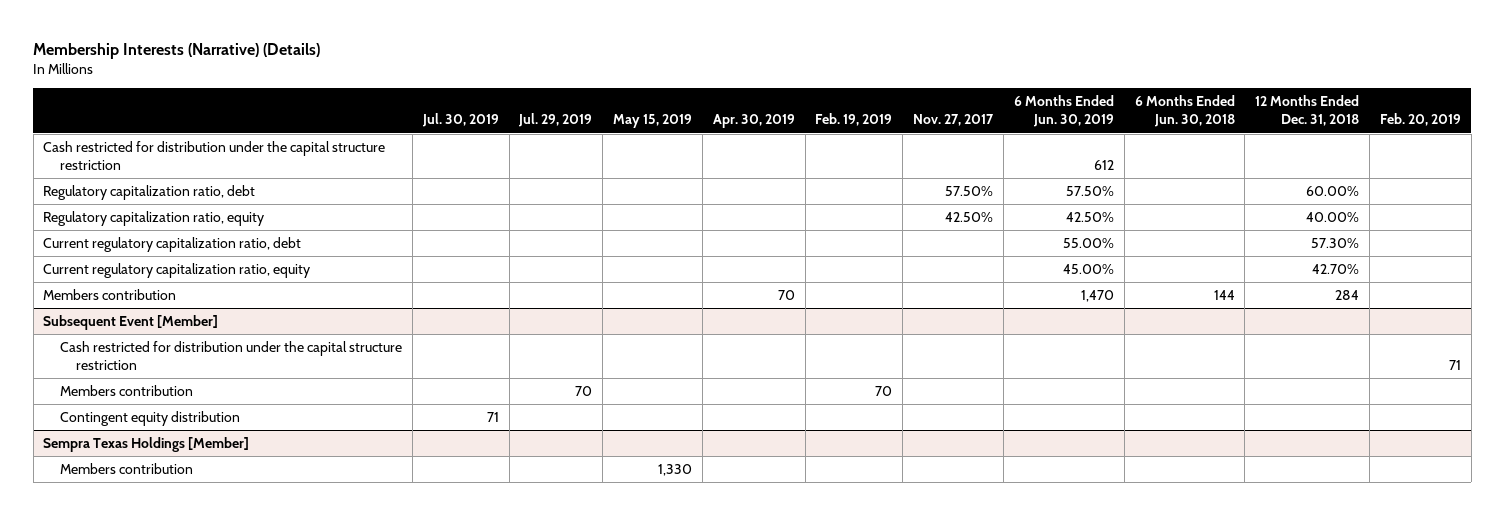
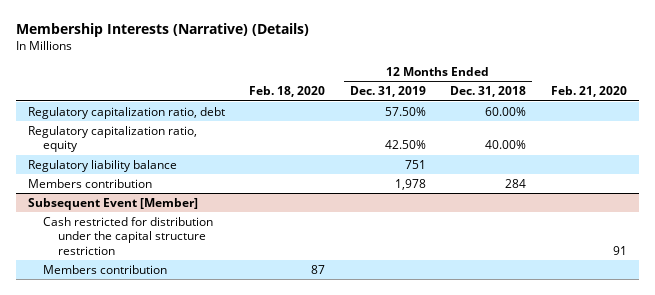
- | Jul. 30, 2019 | Jul. 29, 2019 | May 15, 2019 | Apr. 30, 2019 | Feb. 19, 2019 | Nov. 27, 2017 | 6 Months Ended Jun. 30, 2019 | 6 Months Ended Jun. 30, 2018 | 12 Months Ended Dec. 31, 2018 | Feb. 20, 2019
+ | Feb. 18, 2020 | 12 Months Ended Dec. 31, 2019 | 12 Months Ended Dec. 31, 2018 | Feb. 21, 2020
- Cash restricted for distribution under the capital structure restriction | | | | | | | 612 | | |
- Current regulatory capitalization ratio, debt | | | | | | | 55.00% | | 57.30% |
- Current regulatory capitalization ratio, equity | | | | | | | 45.00% | | 42.70% |
+ Regulatory liability balance | | 751 | |
@ Subsequent Event [Member]
- Contingent equity distribution | 71 | | | | | | | | |
- Sempra Texas Holdings [Member]
- Members contribution | | | 1,330 | | | | | | |

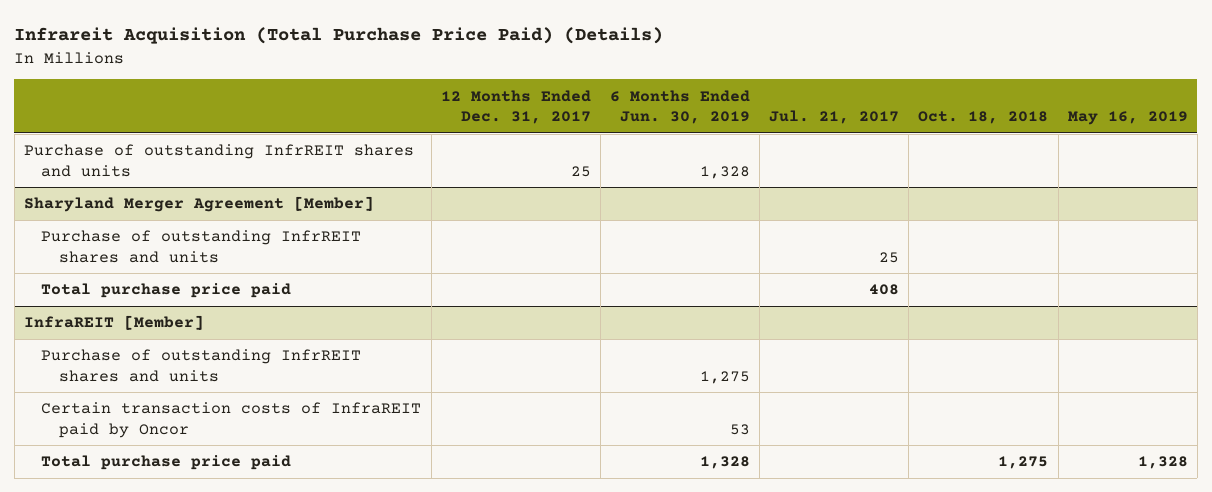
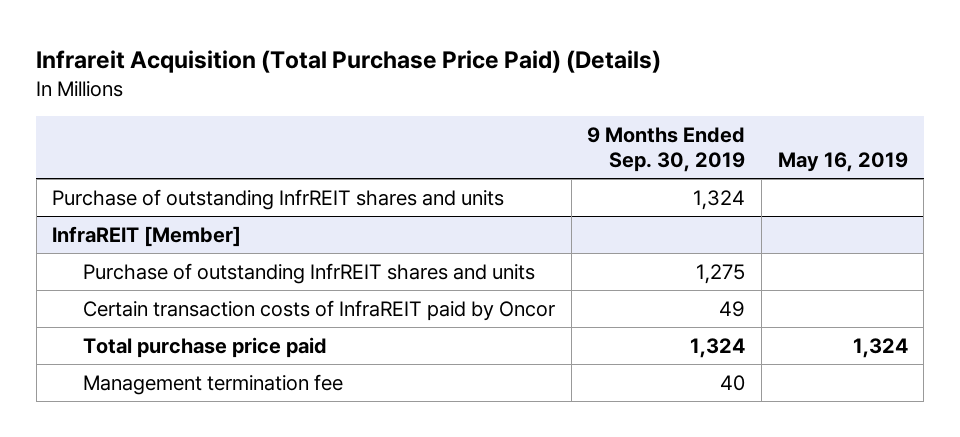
- | 12 Months Ended Dec. 31, 2017 | 6 Months Ended Jun. 30, 2019 | Jul. 21, 2017 | Oct. 18, 2018 | May 16, 2019
+ | 9 Months Ended Sep. 30, 2019 | May 16, 2019
- Sharyland Merger Agreement [Member]
- Purchase of outstanding InfrREIT shares and units | | | 25 | |
- Total purchase price paid | | | 408 | |
@ InfraREIT [Member]
- Total purchase price paid | | 1,328 | | 1,275 | 1,328
+ Total purchase price paid | 1,324 | 1,324
+ Management termination fee | 40 |

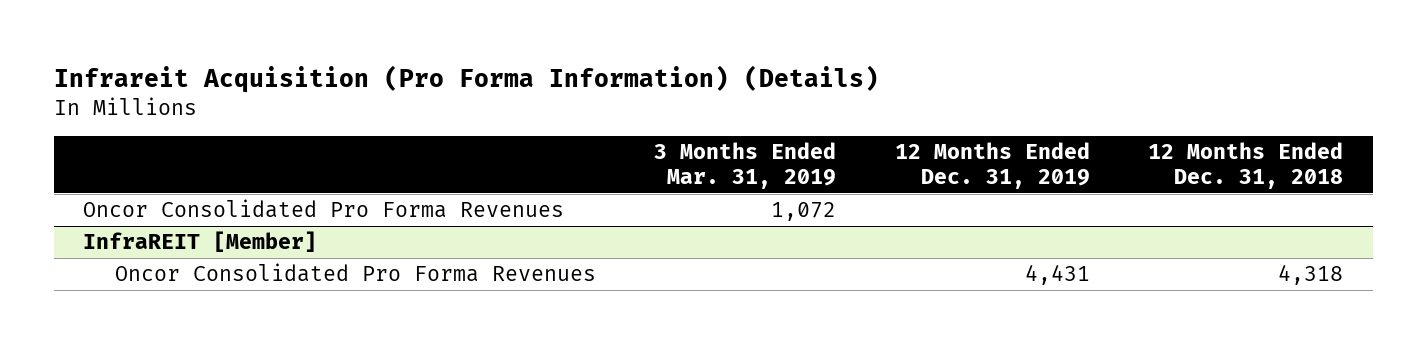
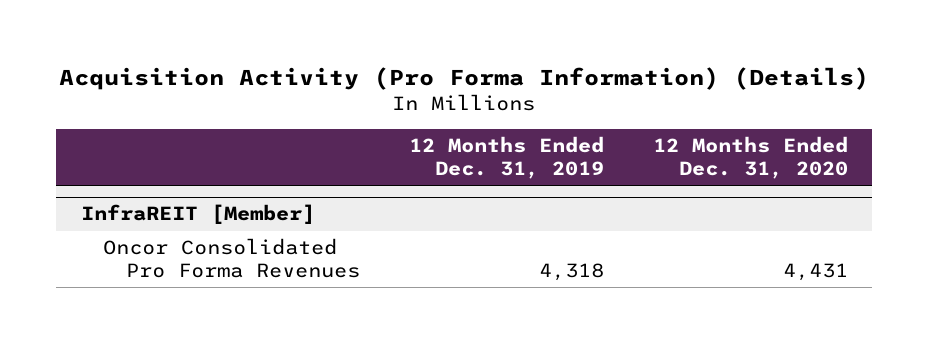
- Infrareit Acquisition (Pro Forma Information) (Details)
+ Acquisition Activity (Pro Forma Information) (Details)
- | 3 Months Ended Mar. 31, 2019 | 12 Months Ended Dec. 31, 2019 | 12 Months Ended Dec. 31, 2018
+ | 12 Months Ended Dec. 31, 2019 | 12 Months Ended Dec. 31, 2020
- Oncor Consolidated Pro Forma Revenues | 1,072 | |
@ InfraREIT [Member]
- Oncor Consolidated Pro Forma Revenues | | 4,431 | 4,318
+ Oncor Consolidated Pro Forma Revenues | 4,318 | 4,431

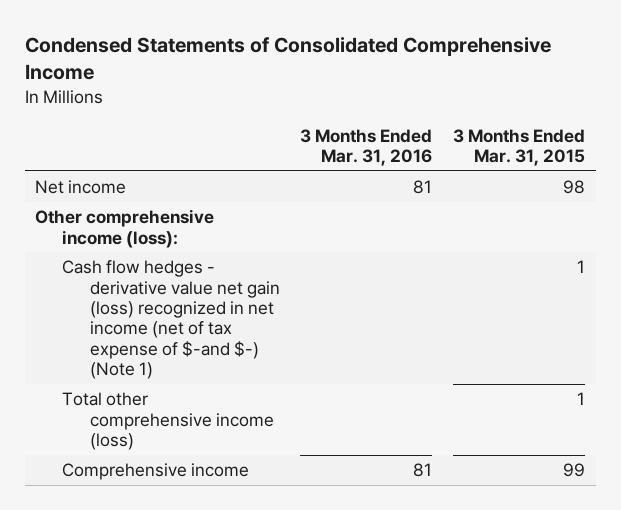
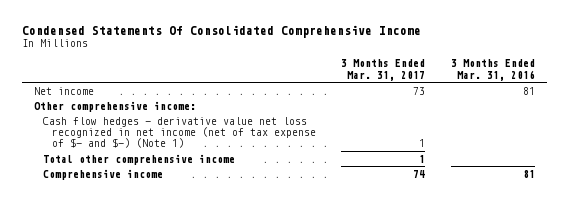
- Condensed Statements of Consolidated Comprehensive Income
+ Condensed Statements Of Consolidated Comprehensive Income
- | 3 Months Ended Mar. 31, 2016 | 3 Months Ended Mar. 31, 2015
+ | 3 Months Ended Mar. 31, 2017 | 3 Months Ended Mar. 31, 2016
- Other comprehensive income (loss):
- Cash flow hedges - derivative value net gain (loss) recognized in net income (net of tax expense of $-and $-) (Note 1) | | 1
- Total other comprehensive income (loss) | | 1
+ Other comprehensive income:
+ Cash flow hedges - derivative value net loss recognized in net income (net of tax expense of $- and $-) (Note 1) | 1 |
+ Total other comprehensive income | 1 |

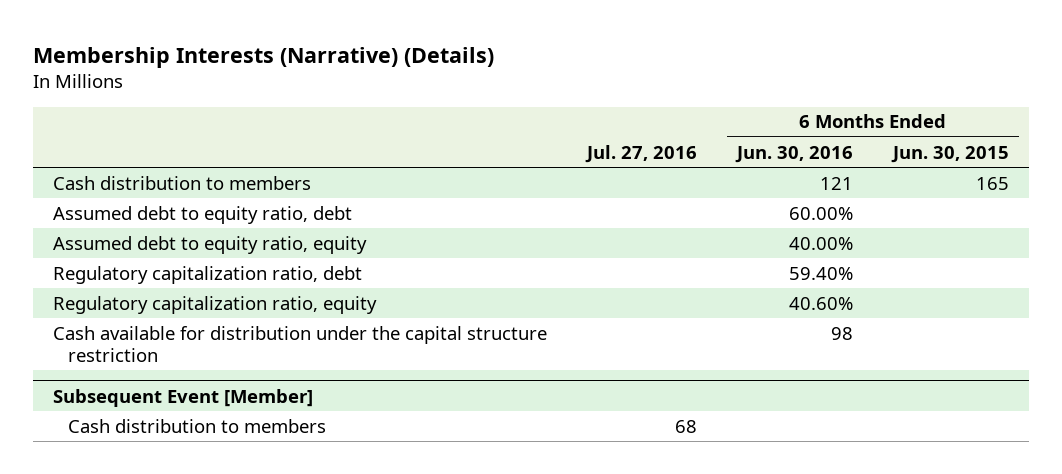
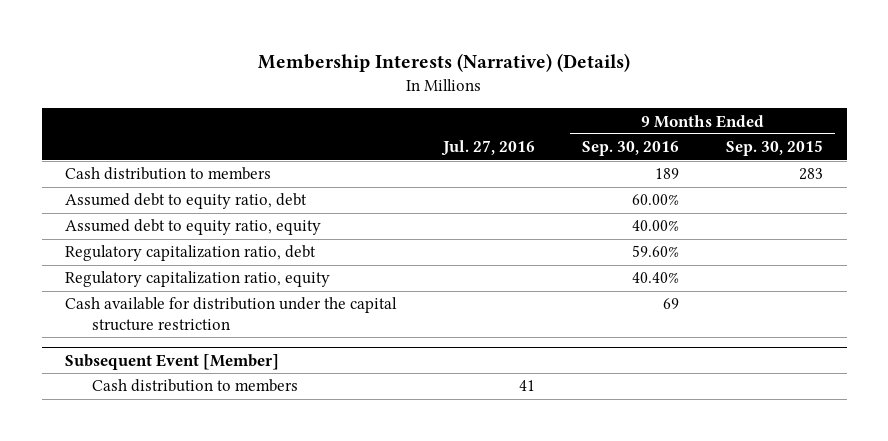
- | Jul. 27, 2016 | 6 Months Ended Jun. 30, 2016 | 6 Months Ended Jun. 30, 2015
+ | Jul. 27, 2016 | 9 Months Ended Sep. 30, 2016 | 9 Months Ended Sep. 30, 2015
@ Subsequent Event [Member]
- Cash distribution to members | 68 | |
+ Cash distribution to members | 41 | |

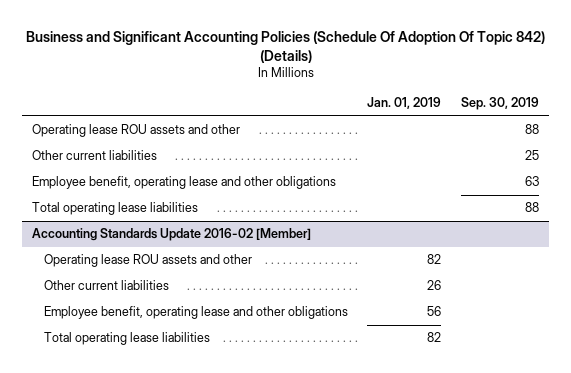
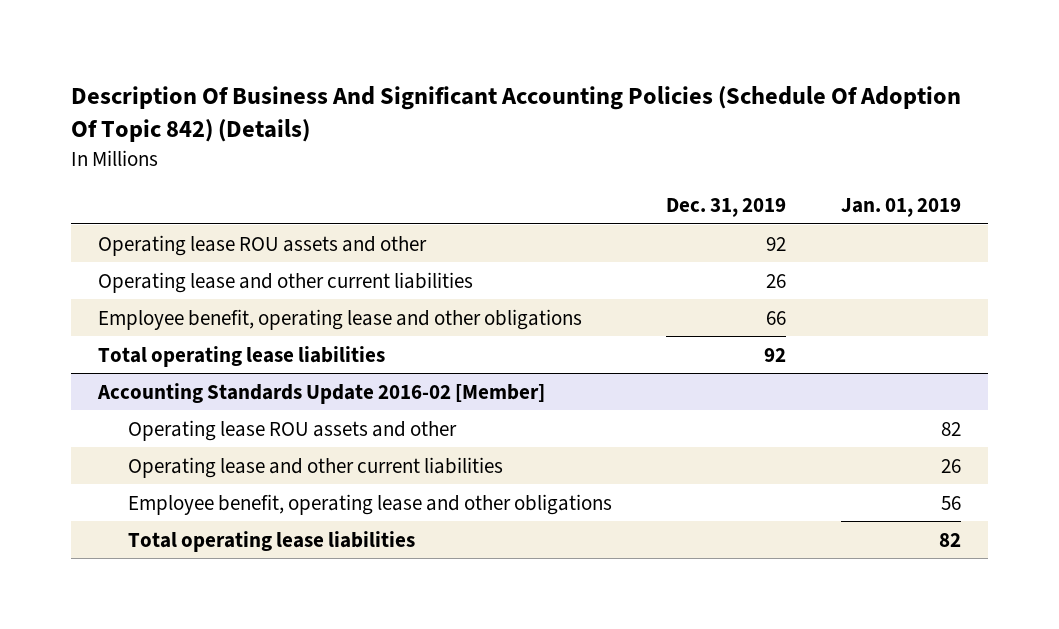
- Business and Significant Accounting Policies (Schedule Of Adoption Of Topic 842) (Details)
+ Description Of Business And Significant Accounting Policies (Schedule Of Adoption Of Topic 842) (Details)
- | Jan. 01, 2019 | Sep. 30, 2019
+ | Dec. 31, 2019 | Jan. 01, 2019
- Other current liabilities | | 25
+ Operating lease and other current liabilities | 26 |
@ Accounting Standards Update 2016-02 [Member]
- Other current liabilities | 26 |
+ Operating lease and other current liabilities | | 26

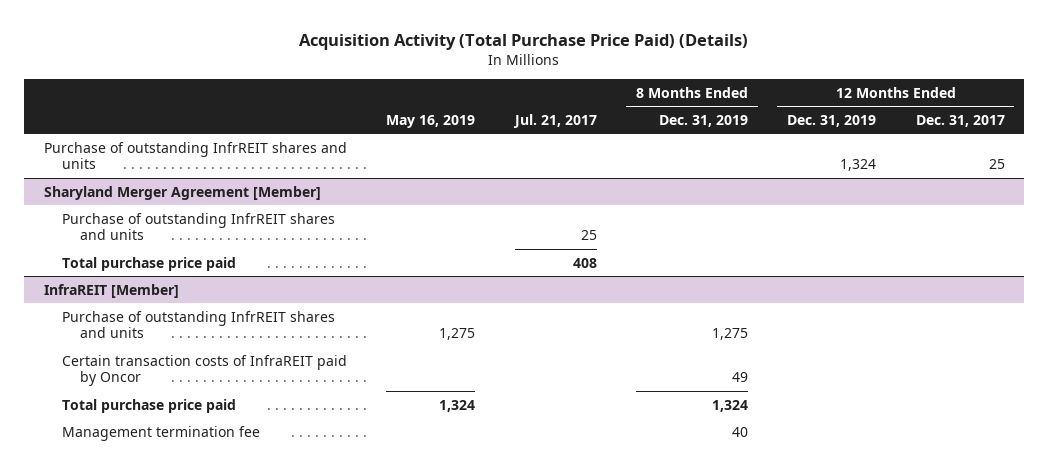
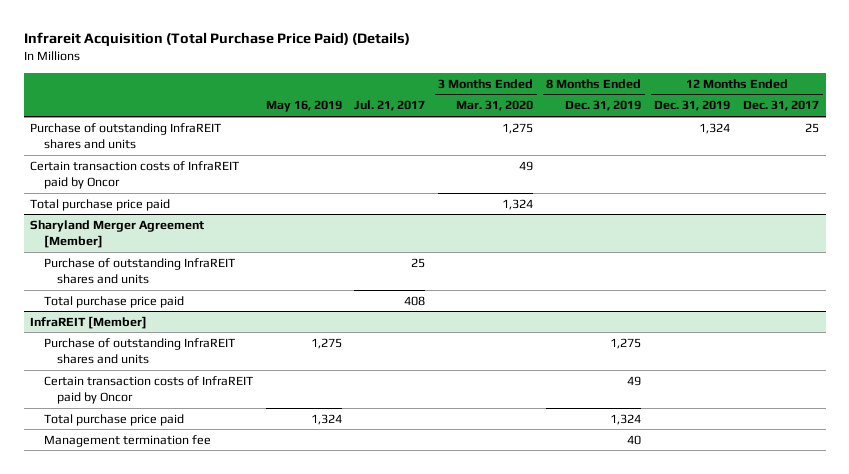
- Acquisition Activity (Total Purchase Price Paid) (Details)
+ Infrareit Acquisition (Total Purchase Price Paid) (Details)
- | May 16, 2019 | Jul. 21, 2017 | 8 Months Ended Dec. 31, 2019 | 12 Months Ended Dec. 31, 2019 | 12 Months Ended Dec. 31, 2017
+ | May 16, 2019 | Jul. 21, 2017 | 3 Months Ended Mar. 31, 2020 | 8 Months Ended Dec. 31, 2019 | 12 Months Ended Dec. 31, 2019 | 12 Months Ended Dec. 31, 2017
- Purchase of outstanding InfrREIT shares and units | | | | 1,324 | 25
+ Purchase of outstanding InfraREIT shares and units | | | 1,275 | | 1,324 | 25
+ Certain transaction costs of InfraREIT paid by Oncor | | | 49 | | |
+ Total purchase price paid | | | 1,324 | | |
@ Sharyland Merger Agreement [Member]
- Purchase of outstanding InfrREIT shares and units | | 25 | | |
+ Purchase of outstanding InfraREIT shares and units | | 25 | | | |
@ InfraREIT [Member]
- Purchase of outstanding InfrREIT shares and units | 1,275 | | 1,275 | |
+ Purchase of outstanding InfraREIT shares and units | 1,275 | | | 1,275 | |

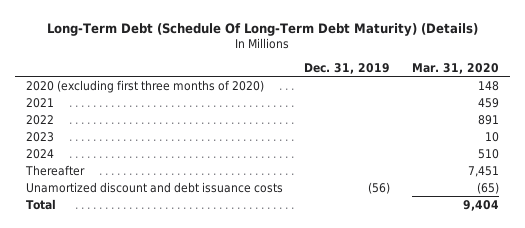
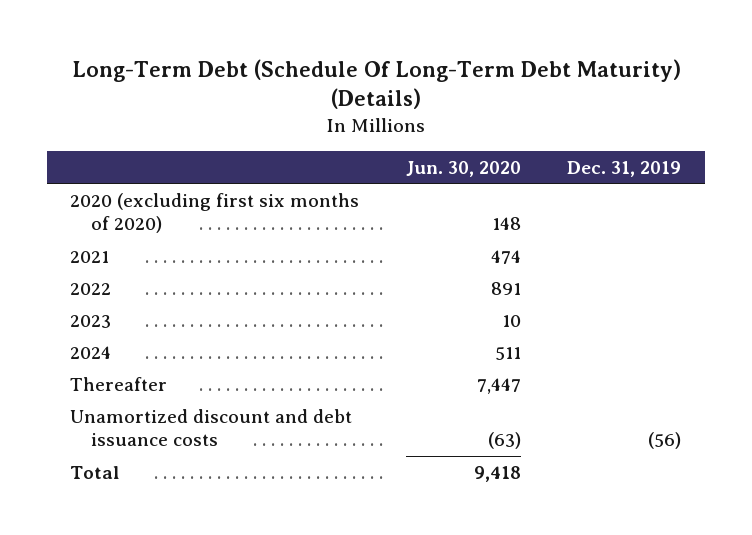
- | Dec. 31, 2019 | Mar. 31, 2020
+ | Jun. 30, 2020 | Dec. 31, 2019
- 2020 (excluding first three months of 2020) | | 148
+ 2020 (excluding first six months of 2020) | 148 |

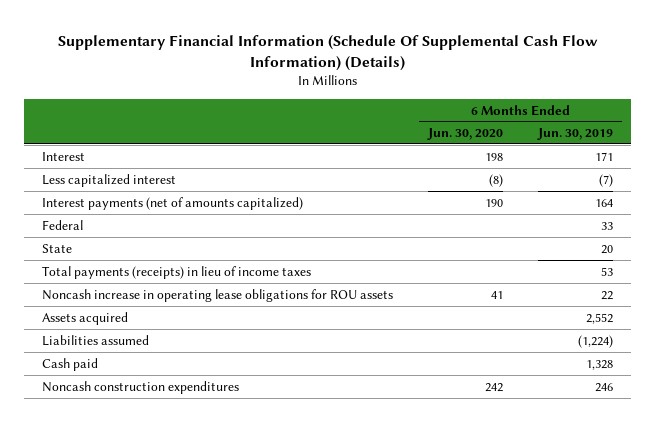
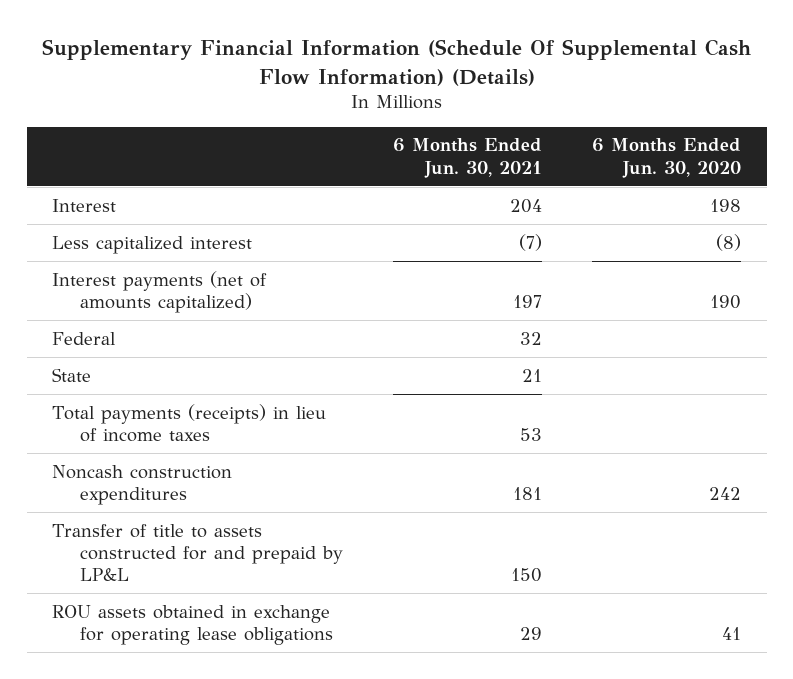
- | 6 Months Ended Jun. 30, 2020 | 6 Months Ended Jun. 30, 2019
+ | 6 Months Ended Jun. 30, 2021 | 6 Months Ended Jun. 30, 2020
- Noncash increase in operating lease obligations for ROU assets | 41 | 22
- Assets acquired | | 2,552
- Liabilities assumed | | (1,224)
- Cash paid | | 1,328
+ Transfer of title to assets constructed for and prepaid by LP&L | 150 |
+ ROU assets obtained in exchange for operating lease obligations | 29 | 41

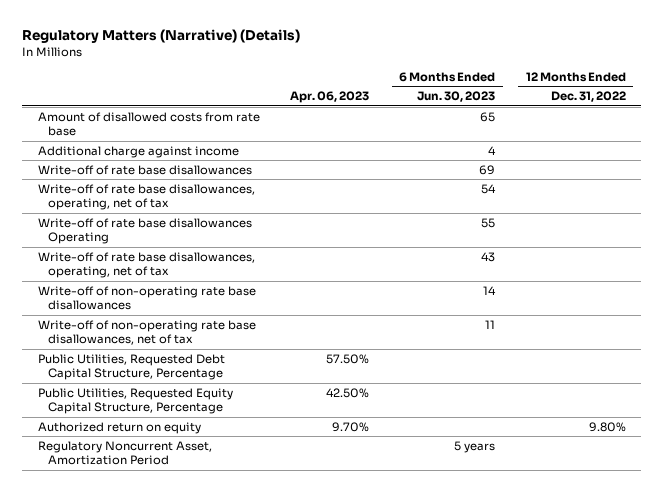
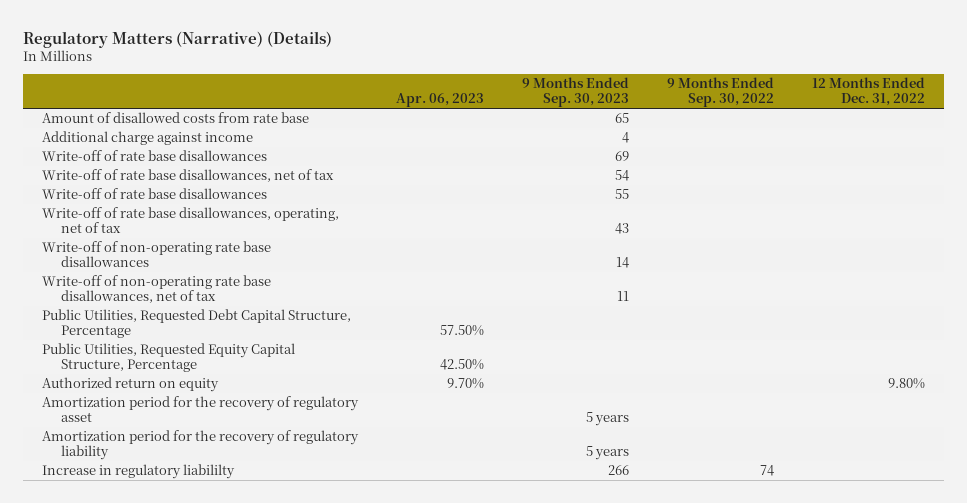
- | Apr. 06, 2023 | 6 Months Ended Jun. 30, 2023 | 12 Months Ended Dec. 31, 2022
+ | Apr. 06, 2023 | 9 Months Ended Sep. 30, 2023 | 9 Months Ended Sep. 30, 2022 | 12 Months Ended Dec. 31, 2022
- Write-off of rate base disallowances, operating, net of tax | | 54 |
- Write-off of rate base disallowances Operating | | 55 |
+ Write-off of rate base disallowances, net of tax | | 54 | |
+ Write-off of rate base disallowances | | 55 | |
- Regulatory Noncurrent Asset, Amortization Period | | 5 years |
+ Amortization period for the recovery of regulatory asset | | 5 years | |
+ Amortization period for the recovery of regulatory liability | | 5 years | |
+ Increase in regulatory liabililty | | 266 | 74 |

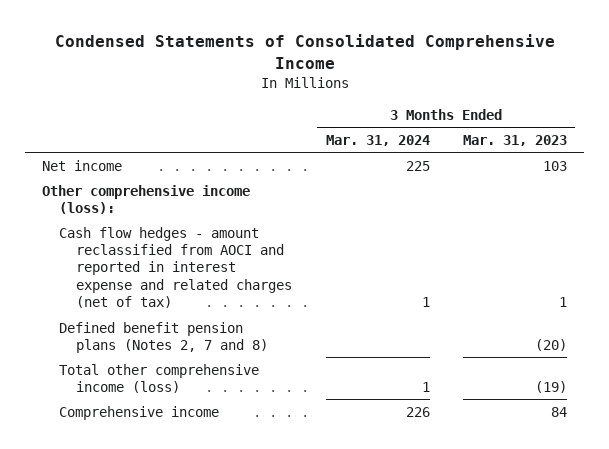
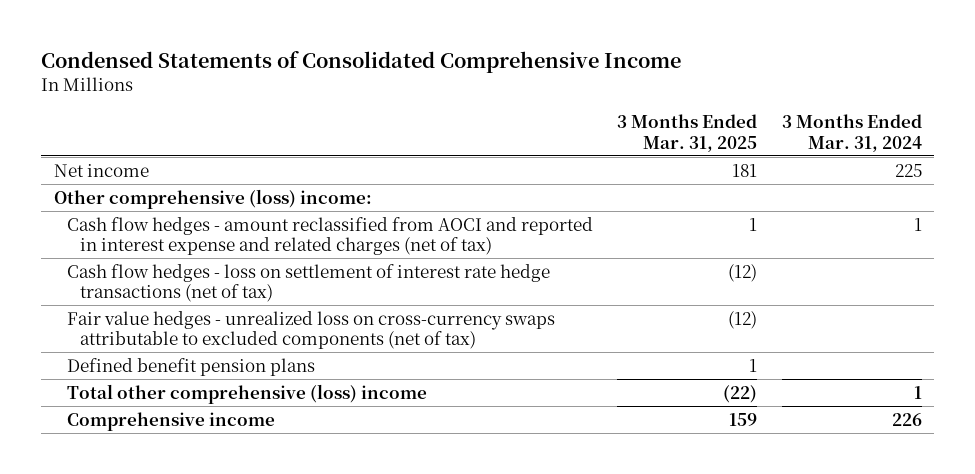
- | 3 Months Ended Mar. 31, 2024 | 3 Months Ended Mar. 31, 2023
+ | 3 Months Ended Mar. 31, 2025 | 3 Months Ended Mar. 31, 2024
- Other comprehensive income (loss):
+ Other comprehensive (loss) income:
- Defined benefit pension plans (Notes 2, 7 and 8) | | (20)
- Total other comprehensive income (loss) | 1 | (19)
+ Cash flow hedges - loss on settlement of interest rate hedge transactions (net of tax) | (12) |
+ Fair value hedges - unrealized loss on cross-currency swaps attributable to excluded components (net of tax) | (12) |
+ Defined benefit pension plans | 1 |
+ Total other comprehensive (loss) income | (22) | 1

